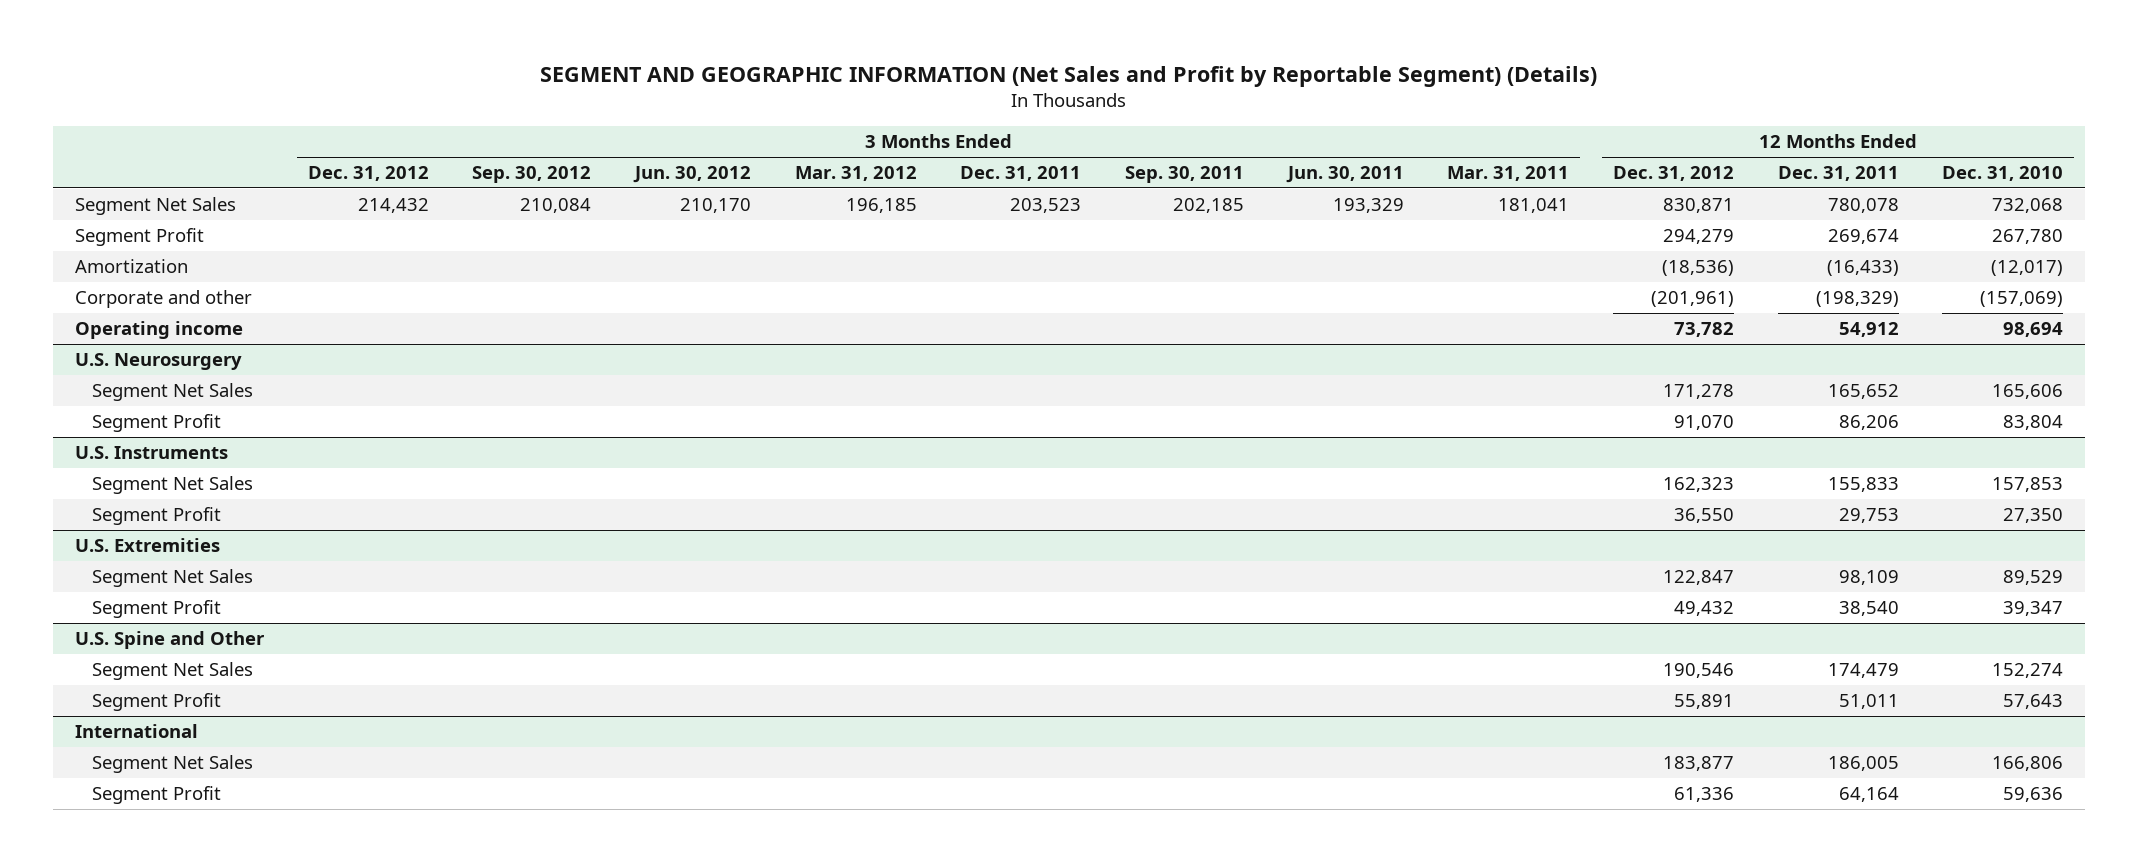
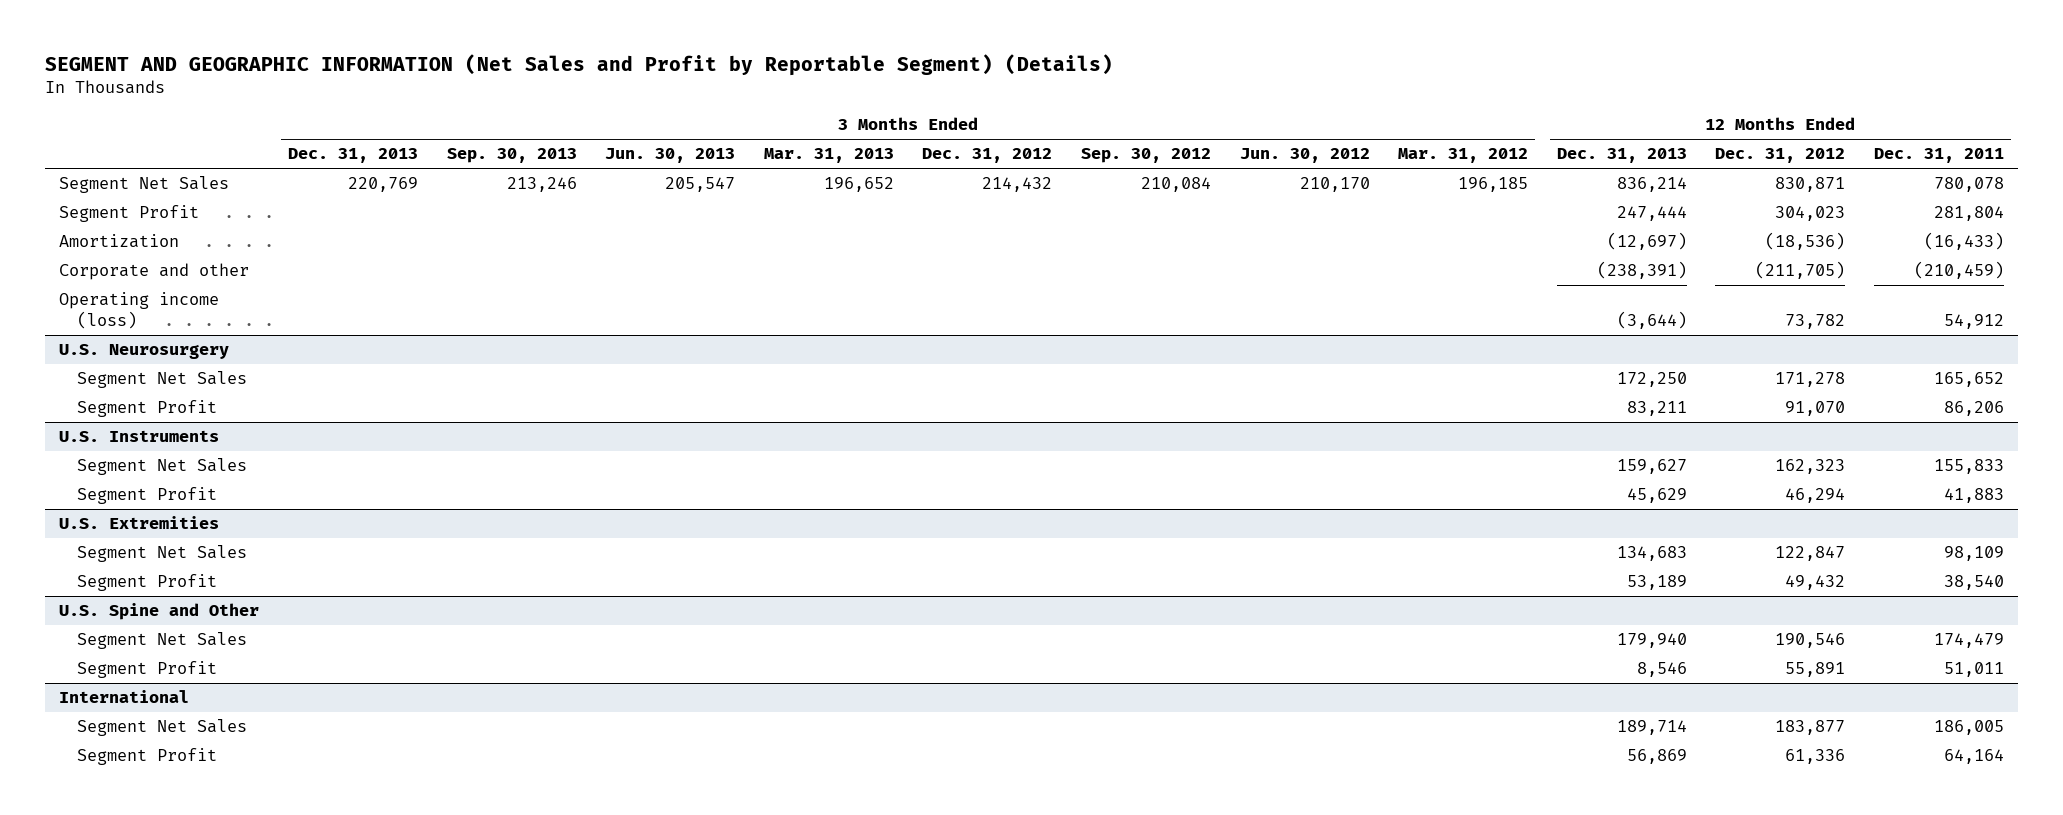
- | 3 Months Ended Dec. 31, 2012 | 3 Months Ended Sep. 30, 2012 | 3 Months Ended Jun. 30, 2012 | 3 Months Ended Mar. 31, 2012 | 3 Months Ended Dec. 31, 2011 | 3 Months Ended Sep. 30, 2011 | 3 Months Ended Jun. 30, 2011 | 3 Months Ended Mar. 31, 2011 | 12 Months Ended Dec. 31, 2012 | 12 Months Ended Dec. 31, 2011 | 12 Months Ended Dec. 31, 2010
+ | 3 Months Ended Dec. 31, 2013 | 3 Months Ended Sep. 30, 2013 | 3 Months Ended Jun. 30, 2013 | 3 Months Ended Mar. 31, 2013 | 3 Months Ended Dec. 31, 2012 | 3 Months Ended Sep. 30, 2012 | 3 Months Ended Jun. 30, 2012 | 3 Months Ended Mar. 31, 2012 | 12 Months Ended Dec. 31, 2013 | 12 Months Ended Dec. 31, 2012 | 12 Months Ended Dec. 31, 2011
- Segment Profit | | | | | | | | | 294,279 | 269,674 | 267,780
+ Segment Profit | | | | | | | | | 247,444 | 304,023 | 281,804
- Corporate and other | | | | | | | | | (201,961) | (198,329) | (157,069)
- Operating income | | | | | | | | | 73,782 | 54,912 | 98,694
+ Corporate and other | | | | | | | | | (238,391) | (211,705) | (210,459)
+ Operating income (loss) | | | | | | | | | (3,644) | 73,782 | 54,912
@ U.S. Instruments
- Segment Profit | | | | | | | | | 36,550 | 29,753 | 27,350
+ Segment Profit | | | | | | | | | 45,629 | 46,294 | 41,883

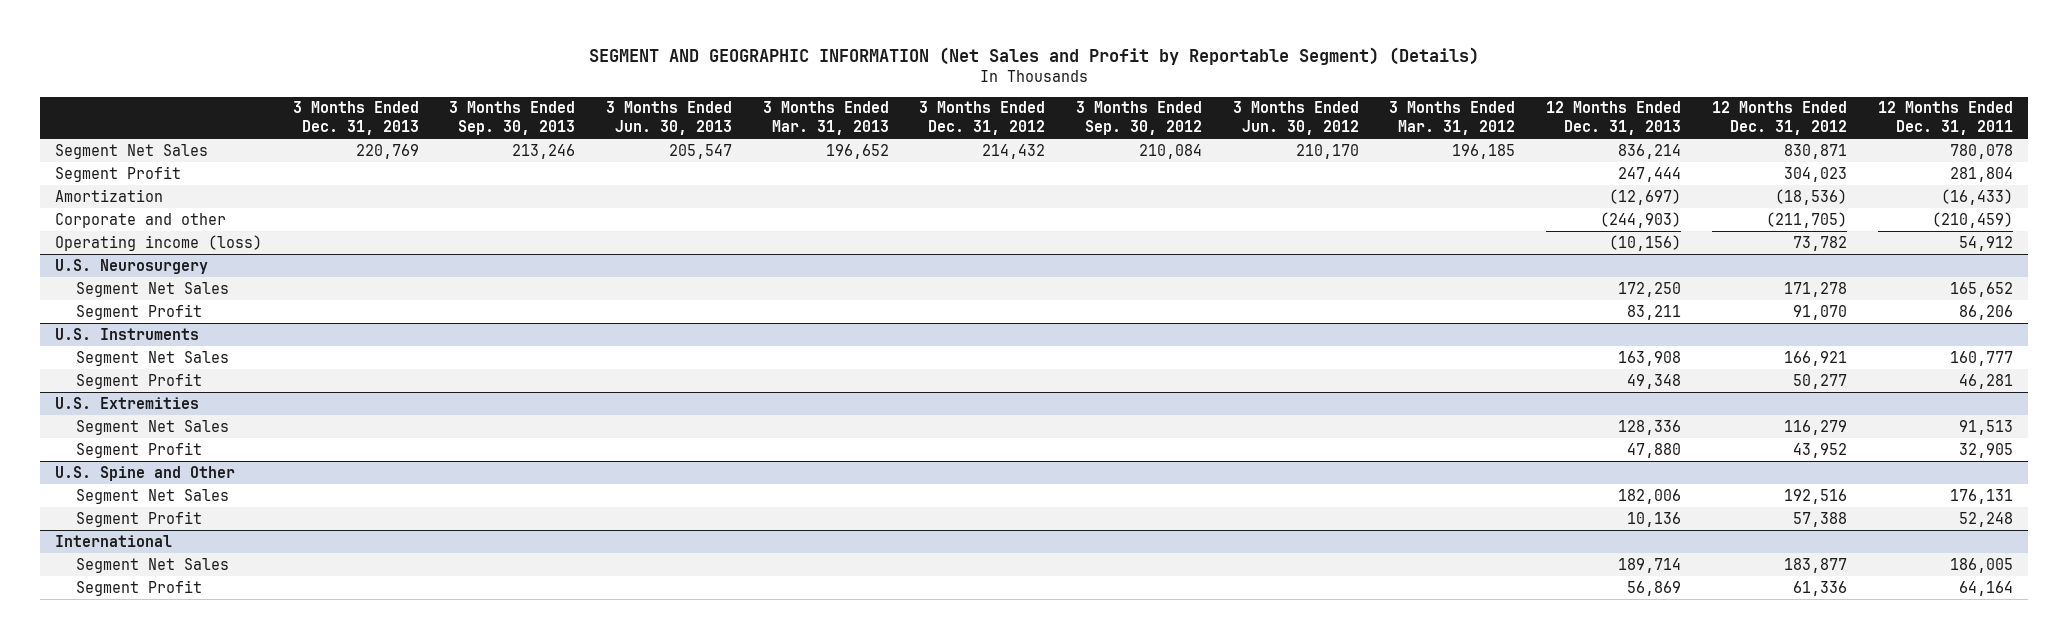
- Corporate and other | | | | | | | | | (238,391) | (211,705) | (210,459)
- Operating income (loss) | | | | | | | | | (3,644) | 73,782 | 54,912
+ Corporate and other | | | | | | | | | (244,903) | (211,705) | (210,459)
+ Operating income (loss) | | | | | | | | | (10,156) | 73,782 | 54,912
@ U.S. Instruments
- Segment Net Sales | | | | | | | | | 159,627 | 162,323 | 155,833
- Segment Profit | | | | | | | | | 45,629 | 46,294 | 41,883
+ Segment Net Sales | | | | | | | | | 163,908 | 166,921 | 160,777
+ Segment Profit | | | | | | | | | 49,348 | 50,277 | 46,281
@ U.S. Extremities
- Segment Net Sales | | | | | | | | | 134,683 | 122,847 | 98,109
- Segment Profit | | | | | | | | | 53,189 | 49,432 | 38,540
+ Segment Net Sales | | | | | | | | | 128,336 | 116,279 | 91,513
+ Segment Profit | | | | | | | | | 47,880 | 43,952 | 32,905
@ U.S. Spine and Other
- Segment Net Sales | | | | | | | | | 179,940 | 190,546 | 174,479
- Segment Profit | | | | | | | | | 8,546 | 55,891 | 51,011
+ Segment Net Sales | | | | | | | | | 182,006 | 192,516 | 176,131
+ Segment Profit | | | | | | | | | 10,136 | 57,388 | 52,248

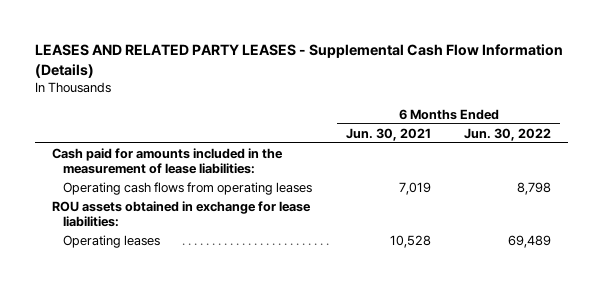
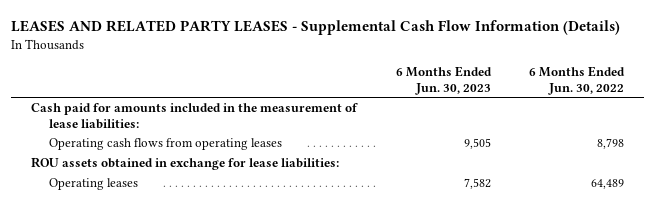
- | 6 Months Ended Jun. 30, 2021 | 6 Months Ended Jun. 30, 2022
+ | 6 Months Ended Jun. 30, 2023 | 6 Months Ended Jun. 30, 2022
- Operating leases | 10,528 | 69,489
+ Operating leases | 7,582 | 64,489

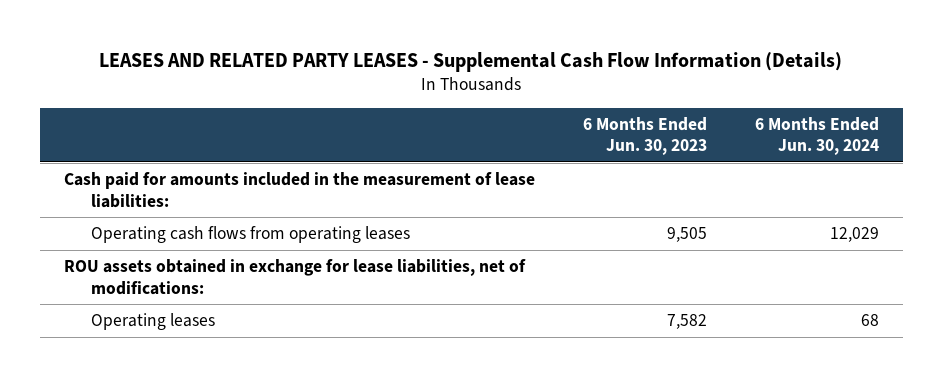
- | 6 Months Ended Jun. 30, 2023 | 6 Months Ended Jun. 30, 2022
+ | 6 Months Ended Jun. 30, 2023 | 6 Months Ended Jun. 30, 2024
- ROU assets obtained in exchange for lease liabilities:
+ ROU assets obtained in exchange for lease liabilities, net of modifications:

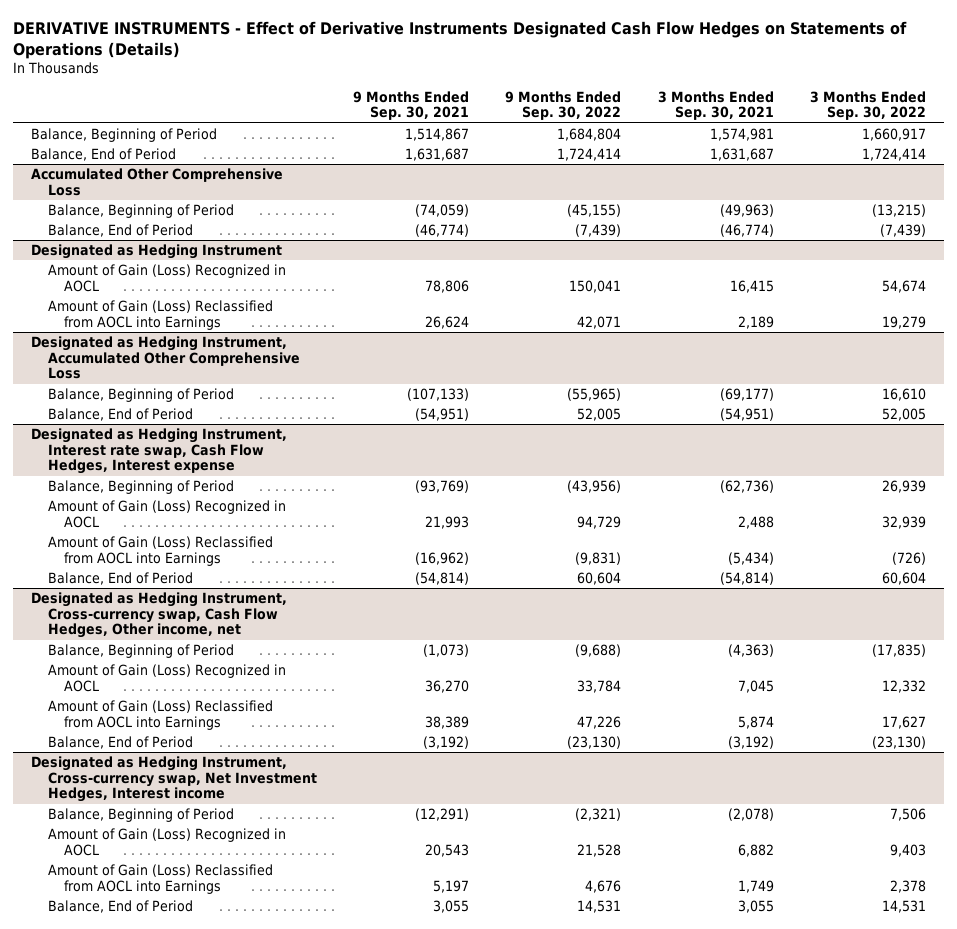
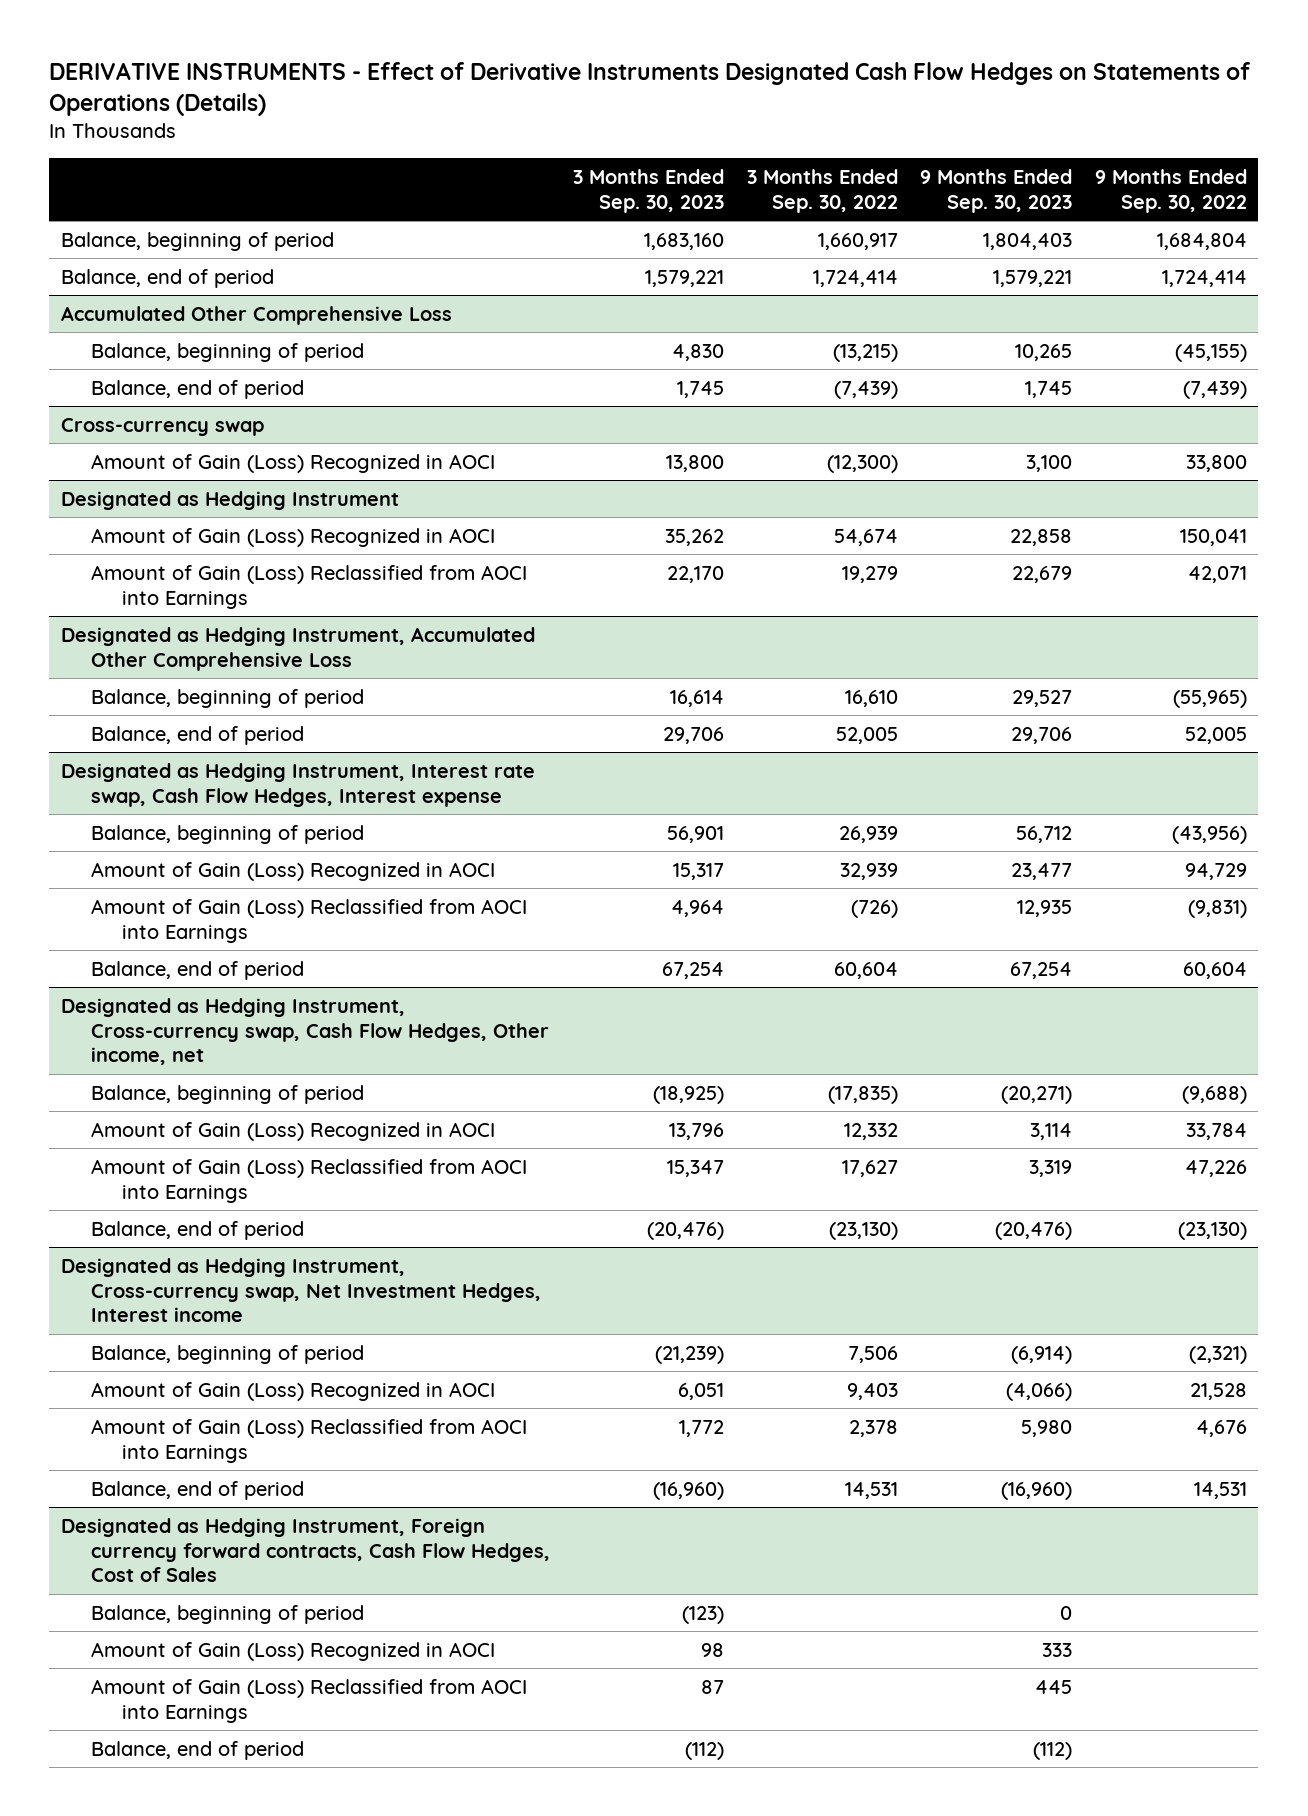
- | 9 Months Ended Sep. 30, 2021 | 9 Months Ended Sep. 30, 2022 | 3 Months Ended Sep. 30, 2021 | 3 Months Ended Sep. 30, 2022
+ | 3 Months Ended Sep. 30, 2023 | 3 Months Ended Sep. 30, 2022 | 9 Months Ended Sep. 30, 2023 | 9 Months Ended Sep. 30, 2022
- Balance, Beginning of Period | 1,514,867 | 1,684,804 | 1,574,981 | 1,660,917
- Balance, End of Period | 1,631,687 | 1,724,414 | 1,631,687 | 1,724,414
+ Balance, beginning of period | 1,683,160 | 1,660,917 | 1,804,403 | 1,684,804
+ Balance, end of period | 1,579,221 | 1,724,414 | 1,579,221 | 1,724,414
@ Accumulated Other Comprehensive Loss
- Balance, Beginning of Period | (74,059) | (45,155) | (49,963) | (13,215)
- Balance, End of Period | (46,774) | (7,439) | (46,774) | (7,439)
+ Balance, beginning of period | 4,830 | (13,215) | 10,265 | (45,155)
+ Balance, end of period | 1,745 | (7,439) | 1,745 | (7,439)
+ Cross-currency swap
+ Amount of Gain (Loss) Recognized in AOCI | 13,800 | (12,300) | 3,100 | 33,800
@ Designated as Hedging Instrument
- Amount of Gain (Loss) Recognized in AOCL | 78,806 | 150,041 | 16,415 | 54,674
- Amount of Gain (Loss) Reclassified from AOCL into Earnings | 26,624 | 42,071 | 2,189 | 19,279
+ Amount of Gain (Loss) Recognized in AOCI | 35,262 | 54,674 | 22,858 | 150,041
+ Amount of Gain (Loss) Reclassified from AOCI into Earnings | 22,170 | 19,279 | 22,679 | 42,071
@ Designated as Hedging Instrument, Accumulated Other Comprehensive Loss
- Balance, Beginning of Period | (107,133) | (55,965) | (69,177) | 16,610
- Balance, End of Period | (54,951) | 52,005 | (54,951) | 52,005
+ Balance, beginning of period | 16,614 | 16,610 | 29,527 | (55,965)
+ Balance, end of period | 29,706 | 52,005 | 29,706 | 52,005
@ Designated as Hedging Instrument, Interest rate swap, Cash Flow Hedges, Interest expense
- Balance, Beginning of Period | (93,769) | (43,956) | (62,736) | 26,939
- Amount of Gain (Loss) Recognized in AOCL | 21,993 | 94,729 | 2,488 | 32,939
- Amount of Gain (Loss) Reclassified from AOCL into Earnings | (16,962) | (9,831) | (5,434) | (726)
- Balance, End of Period | (54,814) | 60,604 | (54,814) | 60,604
+ Balance, beginning of period | 56,901 | 26,939 | 56,712 | (43,956)
+ Amount of Gain (Loss) Recognized in AOCI | 15,317 | 32,939 | 23,477 | 94,729
+ Amount of Gain (Loss) Reclassified from AOCI into Earnings | 4,964 | (726) | 12,935 | (9,831)
+ Balance, end of period | 67,254 | 60,604 | 67,254 | 60,604
@ Designated as Hedging Instrument, Cross-currency swap, Cash Flow Hedges, Other income, net
- Balance, Beginning of Period | (1,073) | (9,688) | (4,363) | (17,835)
- Amount of Gain (Loss) Recognized in AOCL | 36,270 | 33,784 | 7,045 | 12,332
- Amount of Gain (Loss) Reclassified from AOCL into Earnings | 38,389 | 47,226 | 5,874 | 17,627
- Balance, End of Period | (3,192) | (23,130) | (3,192) | (23,130)
+ Balance, beginning of period | (18,925) | (17,835) | (20,271) | (9,688)
+ Amount of Gain (Loss) Recognized in AOCI | 13,796 | 12,332 | 3,114 | 33,784
+ Amount of Gain (Loss) Reclassified from AOCI into Earnings | 15,347 | 17,627 | 3,319 | 47,226
+ Balance, end of period | (20,476) | (23,130) | (20,476) | (23,130)
@ Designated as Hedging Instrument, Cross-currency swap, Net Investment Hedges, Interest income
- Balance, Beginning of Period | (12,291) | (2,321) | (2,078) | 7,506
- Amount of Gain (Loss) Recognized in AOCL | 20,543 | 21,528 | 6,882 | 9,403
- Amount of Gain (Loss) Reclassified from AOCL into Earnings | 5,197 | 4,676 | 1,749 | 2,378
- Balance, End of Period | 3,055 | 14,531 | 3,055 | 14,531
+ Balance, beginning of period | (21,239) | 7,506 | (6,914) | (2,321)
+ Amount of Gain (Loss) Recognized in AOCI | 6,051 | 9,403 | (4,066) | 21,528
+ Amount of Gain (Loss) Reclassified from AOCI into Earnings | 1,772 | 2,378 | 5,980 | 4,676
+ Balance, end of period | (16,960) | 14,531 | (16,960) | 14,531
+ Designated as Hedging Instrument, Foreign currency forward contracts, Cash Flow Hedges, Cost of Sales
+ Balance, beginning of period | (123) | | 0 |
+ Amount of Gain (Loss) Recognized in AOCI | 98 | | 333 |
+ Amount of Gain (Loss) Reclassified from AOCI into Earnings | 87 | | 445 |
+ Balance, end of period | (112) | | (112) |

